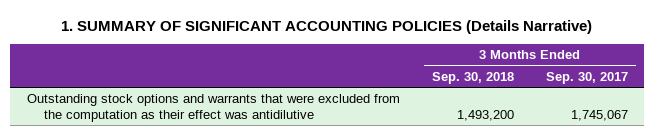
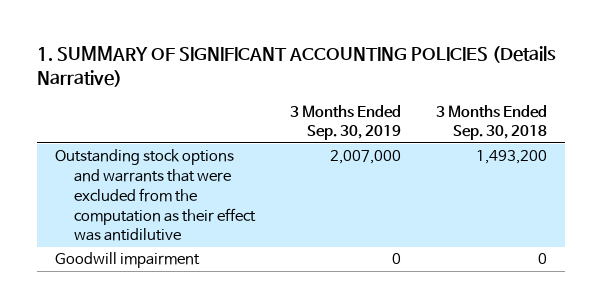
- | 3 Months Ended Sep. 30, 2018 | 3 Months Ended Sep. 30, 2017
+ | 3 Months Ended Sep. 30, 2019 | 3 Months Ended Sep. 30, 2018
+ Goodwill impairment | 0 | 0

